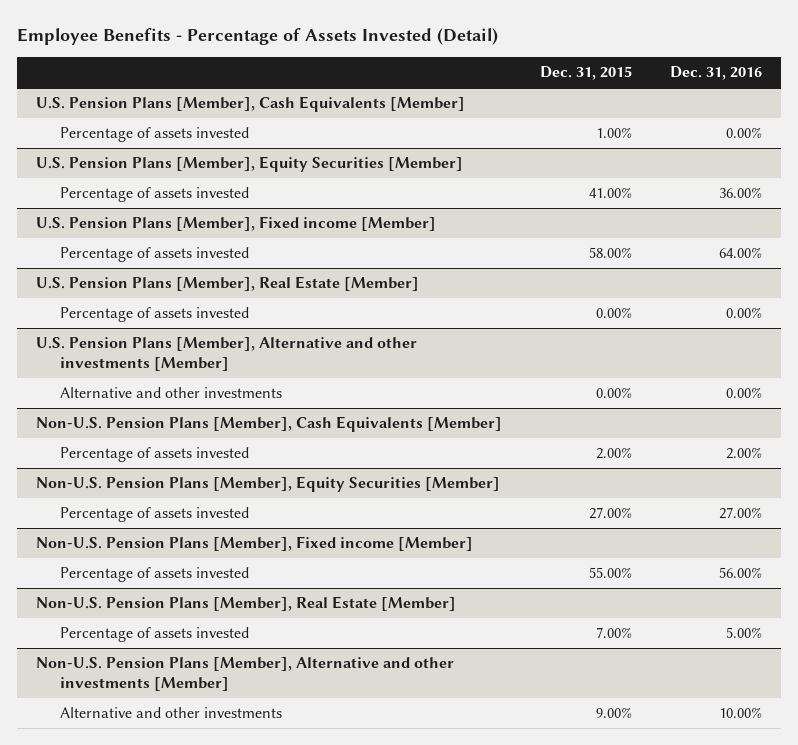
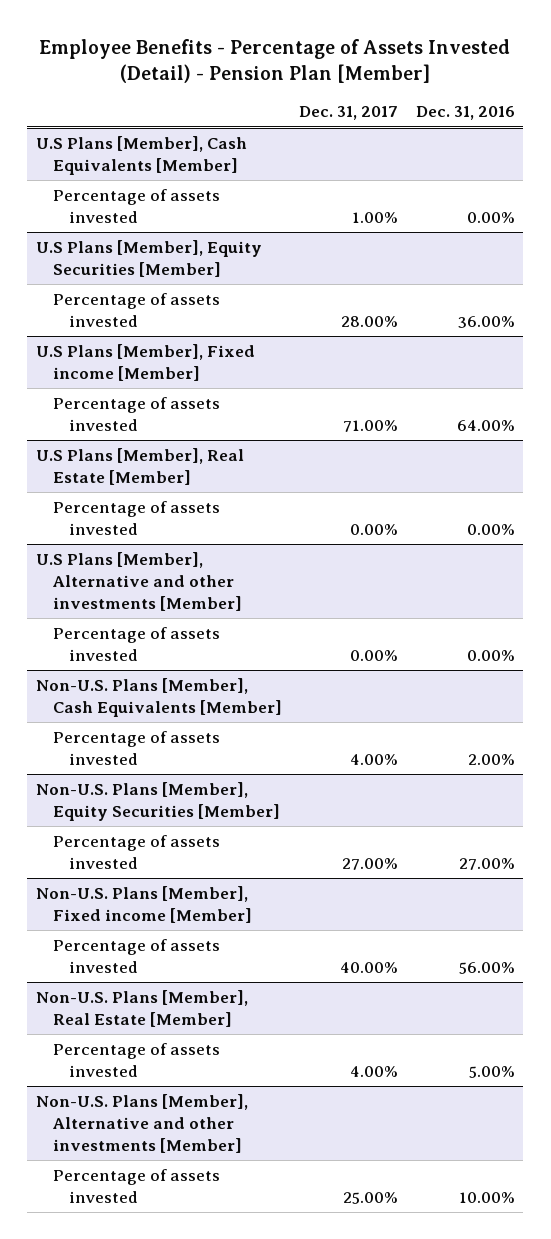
- Employee Benefits - Percentage of Assets Invested (Detail)
+ Employee Benefits - Percentage of Assets Invested (Detail) - Pension Plan [Member]
- | Dec. 31, 2015 | Dec. 31, 2016
+ | Dec. 31, 2017 | Dec. 31, 2016
- U.S. Pension Plans [Member], Cash Equivalents [Member]
+ U.S Plans [Member], Cash Equivalents [Member]
- U.S. Pension Plans [Member], Equity Securities [Member]
+ U.S Plans [Member], Equity Securities [Member]
- U.S. Pension Plans [Member], Fixed income [Member]
+ U.S Plans [Member], Fixed income [Member]
- U.S. Pension Plans [Member], Real Estate [Member]
+ U.S Plans [Member], Real Estate [Member]
- U.S. Pension Plans [Member], Alternative and other investments [Member]
- Alternative and other investments | 0.00% | 0.00%
- Non-U.S. Pension Plans [Member], Cash Equivalents [Member]
+ U.S Plans [Member], Alternative and other investments [Member]
+ Percentage of assets invested | 0.00% | 0.00%
+ Non-U.S. Plans [Member], Cash Equivalents [Member]
- Non-U.S. Pension Plans [Member], Equity Securities [Member]
+ Non-U.S. Plans [Member], Equity Securities [Member]
- Non-U.S. Pension Plans [Member], Fixed income [Member]
+ Non-U.S. Plans [Member], Fixed income [Member]
- Non-U.S. Pension Plans [Member], Real Estate [Member]
+ Non-U.S. Plans [Member], Real Estate [Member]
- Non-U.S. Pension Plans [Member], Alternative and other investments [Member]
- Alternative and other investments | 9.00% | 10.00%
+ Non-U.S. Plans [Member], Alternative and other investments [Member]
+ Percentage of assets invested | 25.00% | 10.00%

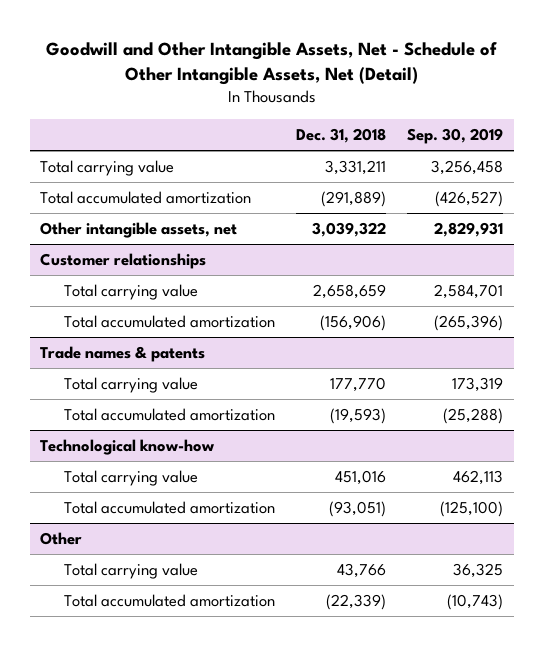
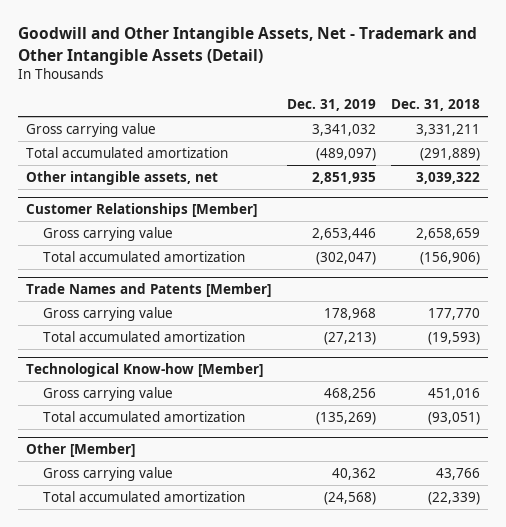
- Goodwill and Other Intangible Assets, Net - Schedule of Other Intangible Assets, Net (Detail)
+ Goodwill and Other Intangible Assets, Net - Trademark and Other Intangible Assets (Detail)
- | Dec. 31, 2018 | Sep. 30, 2019
+ | Dec. 31, 2019 | Dec. 31, 2018
- Total carrying value | 3,331,211 | 3,256,458
+ Gross carrying value | 3,341,032 | 3,331,211
- Customer relationships
- Total carrying value | 2,658,659 | 2,584,701
+ Customer Relationships [Member]
+ Gross carrying value | 2,653,446 | 2,658,659
- Trade names & patents
- Total carrying value | 177,770 | 173,319
+ Trade Names and Patents [Member]
+ Gross carrying value | 178,968 | 177,770
- Technological know-how
- Total carrying value | 451,016 | 462,113
+ Technological Know-how [Member]
+ Gross carrying value | 468,256 | 451,016
- Other
- Total carrying value | 43,766 | 36,325
+ Other [Member]
+ Gross carrying value | 40,362 | 43,766

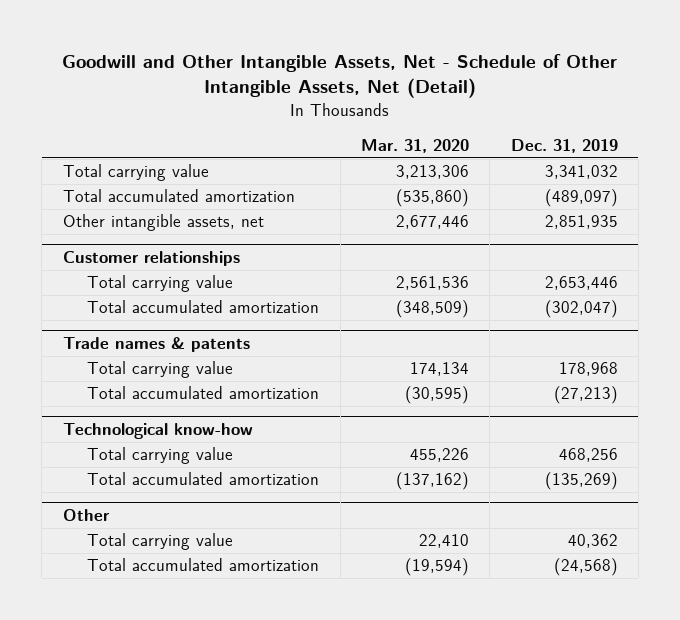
- Goodwill and Other Intangible Assets, Net - Trademark and Other Intangible Assets (Detail)
+ Goodwill and Other Intangible Assets, Net - Schedule of Other Intangible Assets, Net (Detail)
- | Dec. 31, 2019 | Dec. 31, 2018
+ | Mar. 31, 2020 | Dec. 31, 2019
- Gross carrying value | 3,341,032 | 3,331,211
+ Total carrying value | 3,213,306 | 3,341,032
- Customer Relationships [Member]
- Gross carrying value | 2,653,446 | 2,658,659
+ Customer relationships
+ Total carrying value | 2,561,536 | 2,653,446
- Trade Names and Patents [Member]
- Gross carrying value | 178,968 | 177,770
+ Trade names & patents
+ Total carrying value | 174,134 | 178,968
- Technological Know-how [Member]
- Gross carrying value | 468,256 | 451,016
+ Technological know-how
+ Total carrying value | 455,226 | 468,256
- Other [Member]
- Gross carrying value | 40,362 | 43,766
+ Other
+ Total carrying value | 22,410 | 40,362

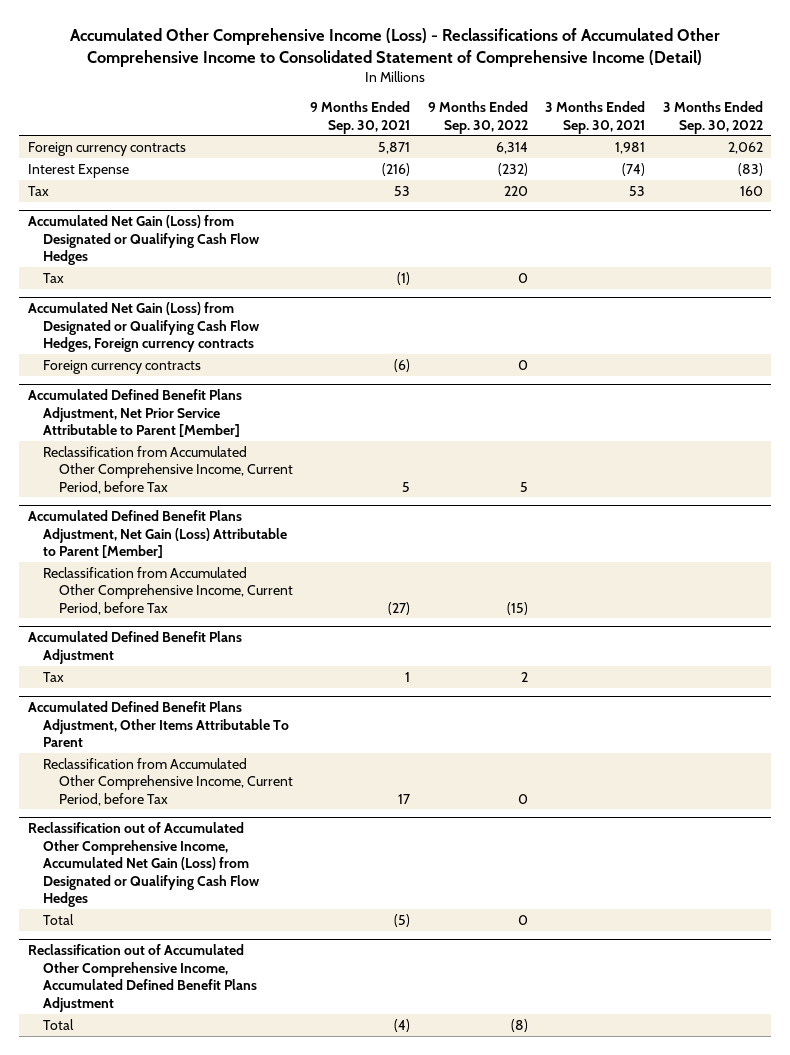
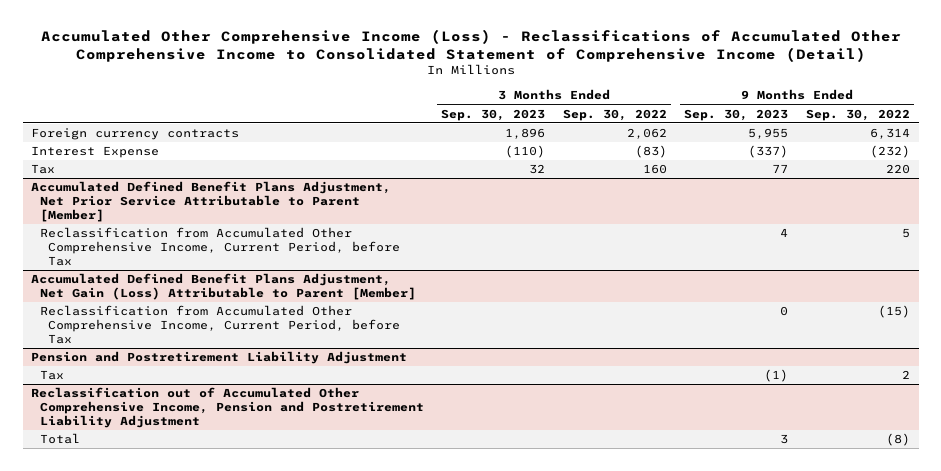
- | 9 Months Ended Sep. 30, 2021 | 9 Months Ended Sep. 30, 2022 | 3 Months Ended Sep. 30, 2021 | 3 Months Ended Sep. 30, 2022
+ | 3 Months Ended Sep. 30, 2023 | 3 Months Ended Sep. 30, 2022 | 9 Months Ended Sep. 30, 2023 | 9 Months Ended Sep. 30, 2022
- Accumulated Net Gain (Loss) from Designated or Qualifying Cash Flow Hedges
- Tax | (1) | 0 | |
- Accumulated Net Gain (Loss) from Designated or Qualifying Cash Flow Hedges, Foreign currency contracts
- Foreign currency contracts | (6) | 0 | |
- Accumulated Defined Benefit Plans Adjustment
+ Pension and Postretirement Liability Adjustment
- Accumulated Defined Benefit Plans Adjustment, Other Items Attributable To Parent
- Reclassification from Accumulated Other Comprehensive Income, Current Period, before Tax | 17 | 0 | |
- Reclassification out of Accumulated Other Comprehensive Income, Accumulated Net Gain (Loss) from Designated or Qualifying Cash Flow Hedges
- Total | (5) | 0 | |
- Reclassification out of Accumulated Other Comprehensive Income, Accumulated Defined Benefit Plans Adjustment
+ Reclassification out of Accumulated Other Comprehensive Income, Pension and Postretirement Liability Adjustment

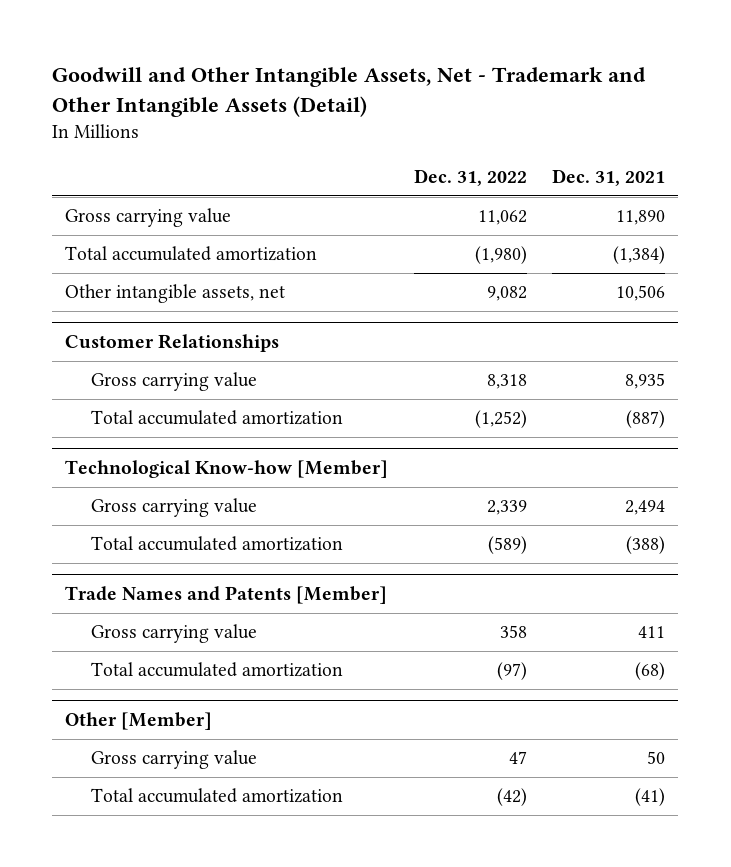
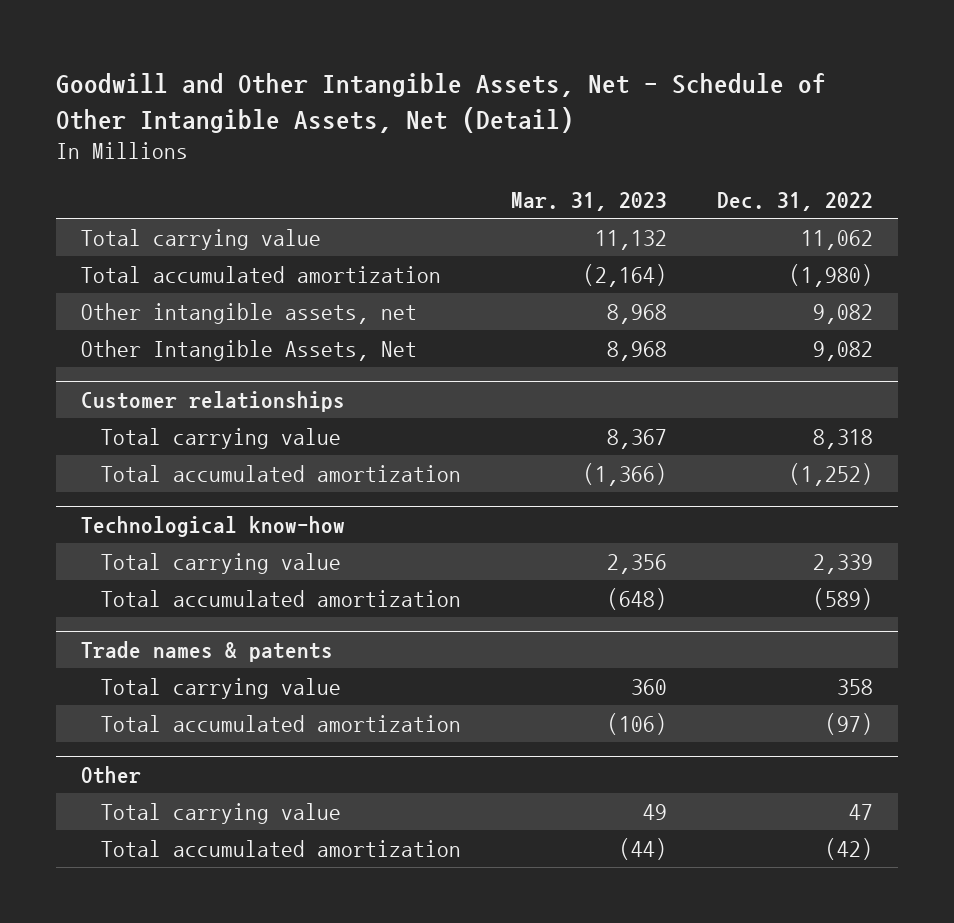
- Goodwill and Other Intangible Assets, Net - Trademark and Other Intangible Assets (Detail)
+ Goodwill and Other Intangible Assets, Net - Schedule of Other Intangible Assets, Net (Detail)
- | Dec. 31, 2022 | Dec. 31, 2021
+ | Mar. 31, 2023 | Dec. 31, 2022
- Gross carrying value | 11,062 | 11,890
+ Total carrying value | 11,132 | 11,062
- Customer Relationships
- Gross carrying value | 8,318 | 8,935
+ Other Intangible Assets, Net | 8,968 | 9,082
+ Customer relationships
+ Total carrying value | 8,367 | 8,318
- Technological Know-how [Member]
- Gross carrying value | 2,339 | 2,494
+ Technological know-how
+ Total carrying value | 2,356 | 2,339
- Trade Names and Patents [Member]
- Gross carrying value | 358 | 411
+ Trade names & patents
+ Total carrying value | 360 | 358
- Other [Member]
- Gross carrying value | 47 | 50
+ Other
+ Total carrying value | 49 | 47

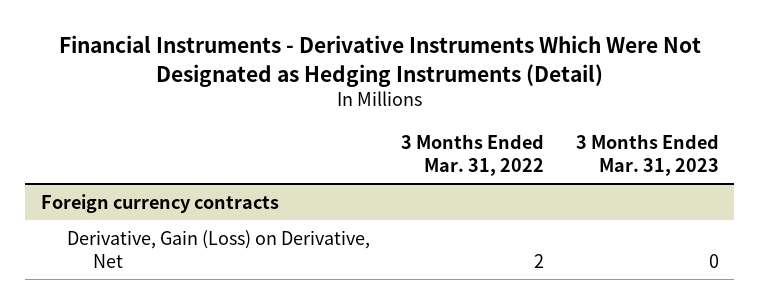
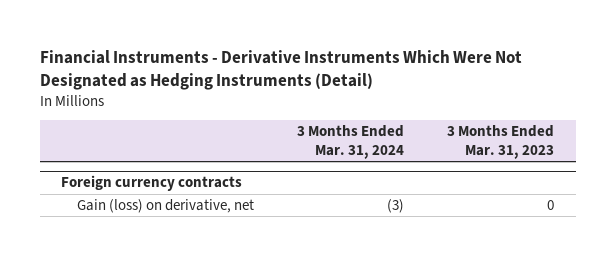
- | 3 Months Ended Mar. 31, 2022 | 3 Months Ended Mar. 31, 2023
+ | 3 Months Ended Mar. 31, 2024 | 3 Months Ended Mar. 31, 2023
@ Foreign currency contracts
- Derivative, Gain (Loss) on Derivative, Net | 2 | 0
+ Gain (loss) on derivative, net | (3) | 0

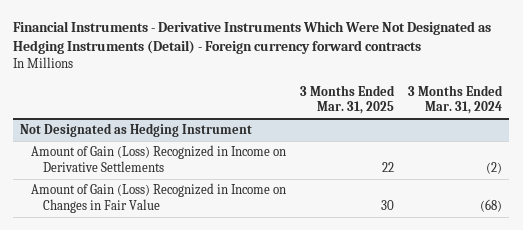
- Financial Instruments - Derivative Instruments Which Were Not Designated as Hedging Instruments (Detail)
+ Financial Instruments - Derivative Instruments Which Were Not Designated as Hedging Instruments (Detail) - Foreign currency forward contracts
- | 3 Months Ended Mar. 31, 2024 | 3 Months Ended Mar. 31, 2023
+ | 3 Months Ended Mar. 31, 2025 | 3 Months Ended Mar. 31, 2024
- Foreign currency contracts
- Gain (loss) on derivative, net | (3) | 0
+ Not Designated as Hedging Instrument
+ Amount of Gain (Loss) Recognized in Income on Derivative Settlements | 22 | (2)
+ Amount of Gain (Loss) Recognized in Income on Changes in Fair Value | 30 | (68)

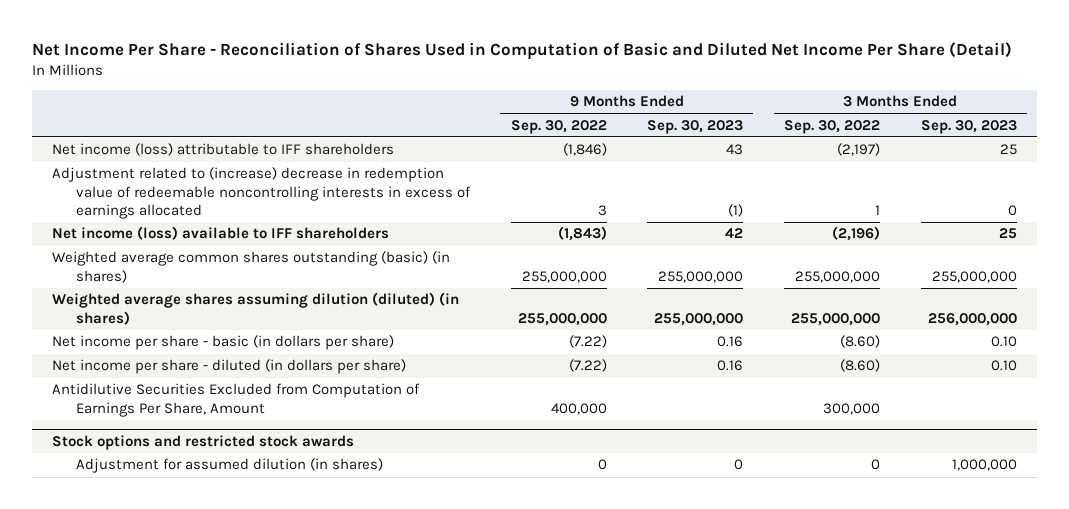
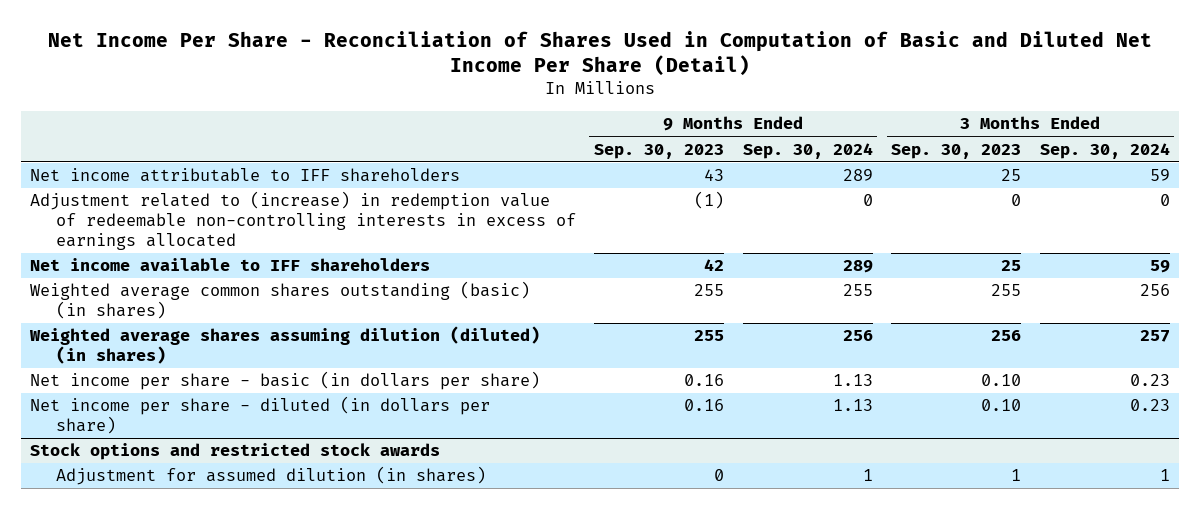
- | 9 Months Ended Sep. 30, 2022 | 9 Months Ended Sep. 30, 2023 | 3 Months Ended Sep. 30, 2022 | 3 Months Ended Sep. 30, 2023
+ | 9 Months Ended Sep. 30, 2023 | 9 Months Ended Sep. 30, 2024 | 3 Months Ended Sep. 30, 2023 | 3 Months Ended Sep. 30, 2024
- Net income (loss) attributable to IFF shareholders | (1,846) | 43 | (2,197) | 25
- Adjustment related to (increase) decrease in redemption value of redeemable noncontrolling interests in excess of earnings allocated | 3 | (1) | 1 | 0
- Net income (loss) available to IFF shareholders | (1,843) | 42 | (2,196) | 25
- Weighted average common shares outstanding (basic) (in shares) | 255,000,000 | 255,000,000 | 255,000,000 | 255,000,000
- Weighted average shares assuming dilution (diluted) (in shares) | 255,000,000 | 255,000,000 | 255,000,000 | 256,000,000
+ Net income attributable to IFF shareholders | 43 | 289 | 25 | 59
+ Adjustment related to (increase) in redemption value of redeemable non-controlling interests in excess of earnings allocated | (1) | 0 | 0 | 0
+ Net income available to IFF shareholders | 42 | 289 | 25 | 59
+ Weighted average common shares outstanding (basic) (in shares) | 255 | 255 | 255 | 256
+ Weighted average shares assuming dilution (diluted) (in shares) | 255 | 256 | 256 | 257
- Antidilutive Securities Excluded from Computation of Earnings Per Share, Amount | 400,000 | | 300,000 |
@ Stock options and restricted stock awards
- Adjustment for assumed dilution (in shares) | 0 | 0 | 0 | 1,000,000
+ Adjustment for assumed dilution (in shares) | 0 | 1 | 1 | 1

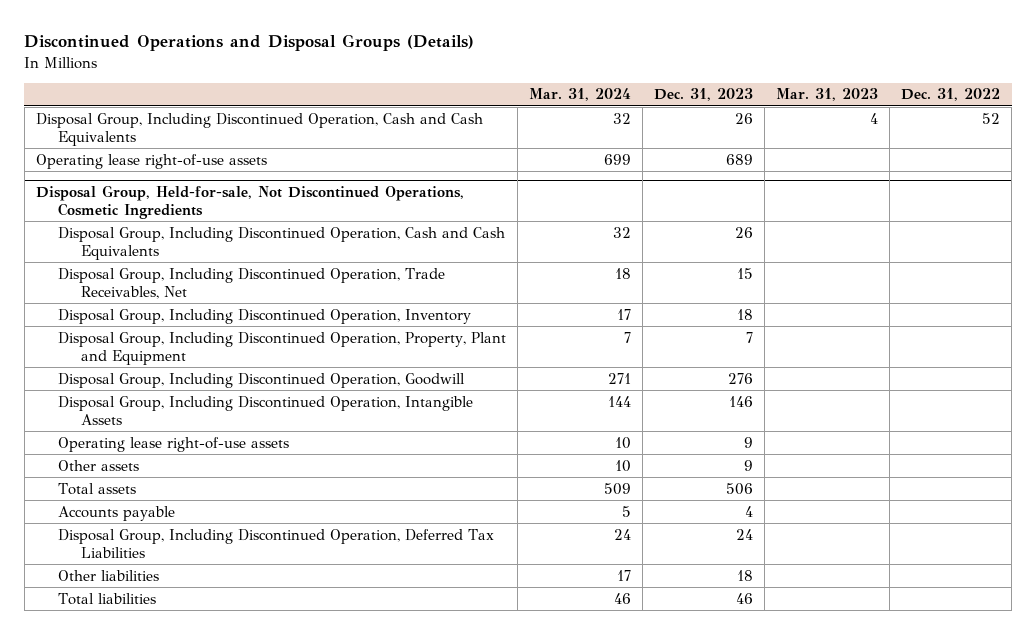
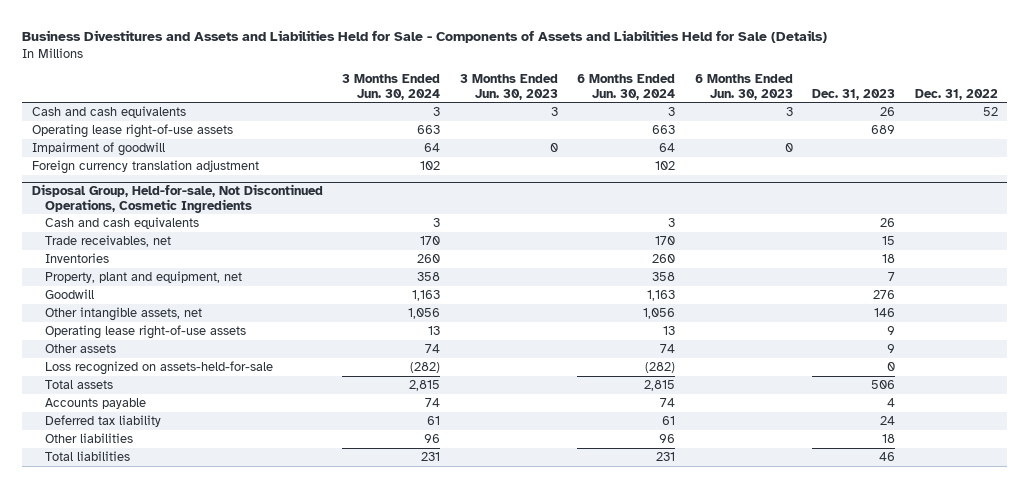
- Discontinued Operations and Disposal Groups (Details)
+ Business Divestitures and Assets and Liabilities Held for Sale - Components of Assets and Liabilities Held for Sale (Details)
- | Mar. 31, 2024 | Dec. 31, 2023 | Mar. 31, 2023 | Dec. 31, 2022
+ | 3 Months Ended Jun. 30, 2024 | 3 Months Ended Jun. 30, 2023 | 6 Months Ended Jun. 30, 2024 | 6 Months Ended Jun. 30, 2023 | Dec. 31, 2023 | Dec. 31, 2022
- Disposal Group, Including Discontinued Operation, Cash and Cash Equivalents | 32 | 26 | 4 | 52
+ Cash and cash equivalents | 3 | 3 | 3 | 3 | 26 | 52
+ Impairment of goodwill | 64 | 0 | 64 | 0 | |
+ Foreign currency translation adjustment | 102 | | 102 | | |
@ Disposal Group, Held-for-sale, Not Discontinued Operations, Cosmetic Ingredients
- Disposal Group, Including Discontinued Operation, Cash and Cash Equivalents | 32 | 26 | |
- Disposal Group, Including Discontinued Operation, Trade Receivables, Net | 18 | 15 | |
- Disposal Group, Including Discontinued Operation, Inventory | 17 | 18 | |
- Disposal Group, Including Discontinued Operation, Property, Plant and Equipment | 7 | 7 | |
- Disposal Group, Including Discontinued Operation, Goodwill | 271 | 276 | |
- Disposal Group, Including Discontinued Operation, Intangible Assets | 144 | 146 | |
+ Cash and cash equivalents | 3 | | 3 | | 26 |
+ Trade receivables, net | 170 | | 170 | | 15 |
+ Inventories | 260 | | 260 | | 18 |
+ Property, plant and equipment, net | 358 | | 358 | | 7 |
+ Goodwill | 1,163 | | 1,163 | | 276 |
+ Other intangible assets, net | 1,056 | | 1,056 | | 146 |
+ Loss recognized on assets-held-for-sale | (282) | | (282) | | 0 |
- Disposal Group, Including Discontinued Operation, Deferred Tax Liabilities | 24 | 24 | |
+ Deferred tax liability | 61 | | 61 | | 24 |

